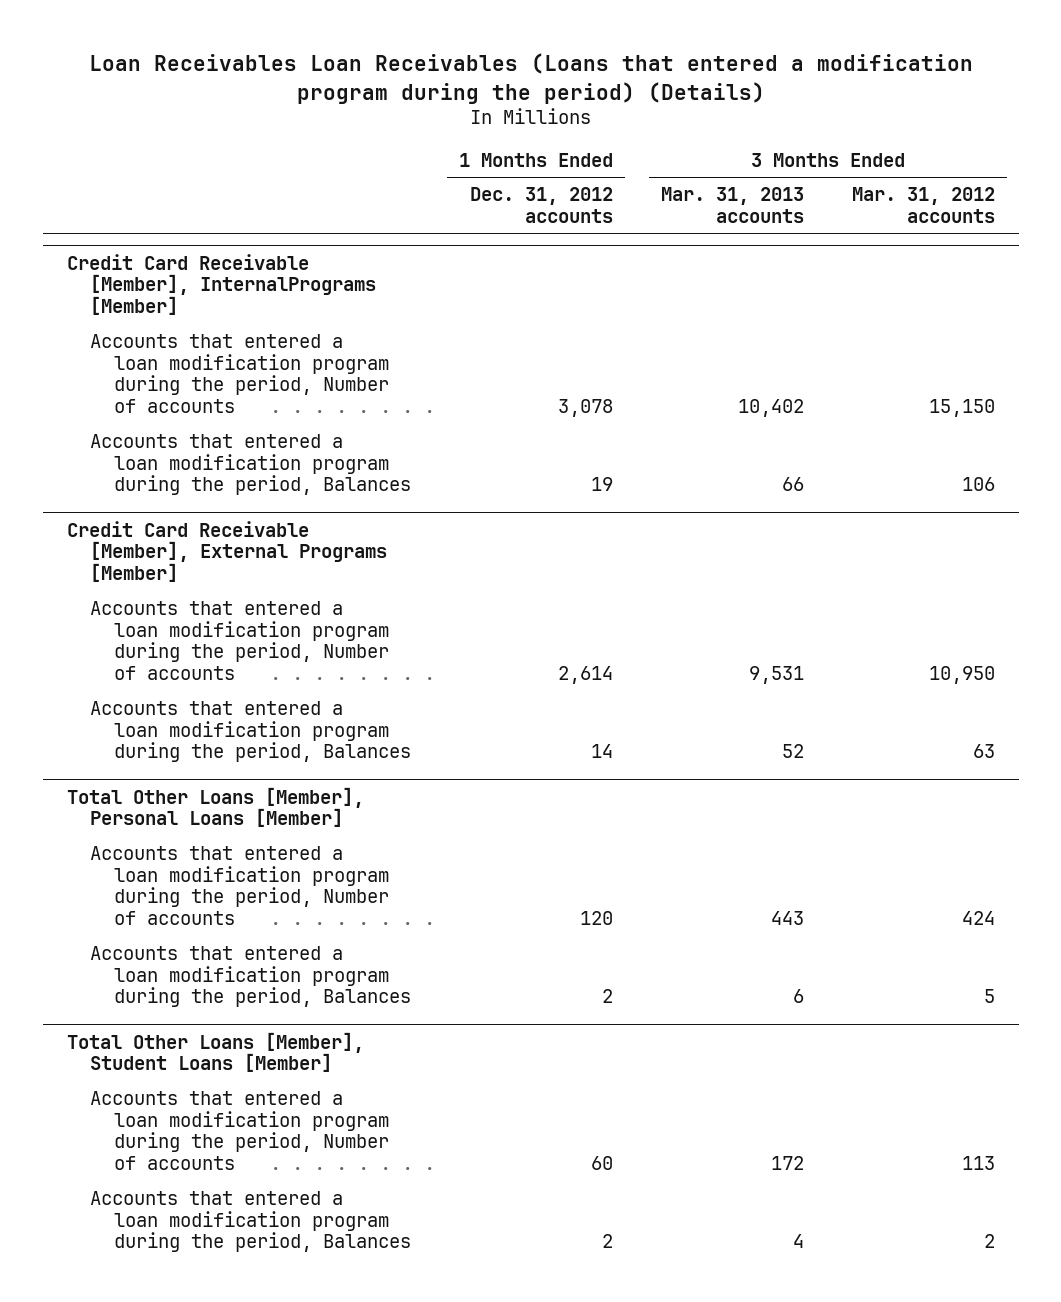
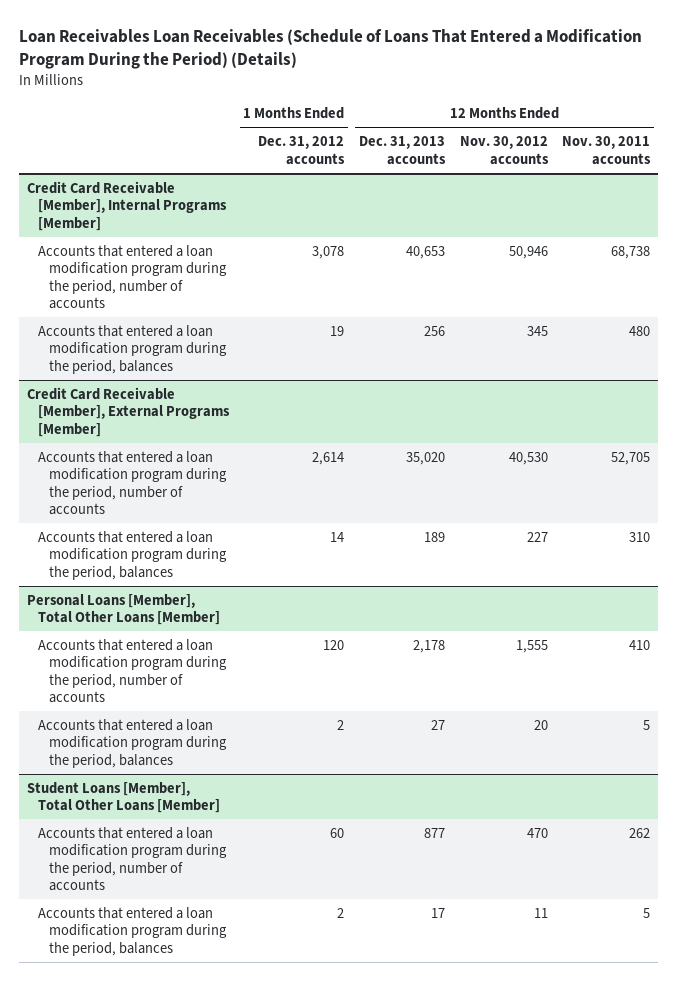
- Loan Receivables Loan Receivables (Loans that entered a modification program during the period) (Details)
+ Loan Receivables Loan Receivables (Schedule of Loans That Entered a Modification Program During the Period) (Details)
- | 1 Months Ended Dec. 31, 2012 accounts | 3 Months Ended Mar. 31, 2013 accounts | 3 Months Ended Mar. 31, 2012 accounts
+ | 1 Months Ended Dec. 31, 2012 accounts | 12 Months Ended Dec. 31, 2013 accounts | 12 Months Ended Nov. 30, 2012 accounts | 12 Months Ended Nov. 30, 2011 accounts
- Credit Card Receivable [Member], InternalPrograms [Member]
- Accounts that entered a loan modification program during the period, Number of accounts | 3,078 | 10,402 | 15,150
- Accounts that entered a loan modification program during the period, Balances | 19 | 66 | 106
+ Credit Card Receivable [Member], Internal Programs [Member]
+ Accounts that entered a loan modification program during the period, number of accounts | 3,078 | 40,653 | 50,946 | 68,738
+ Accounts that entered a loan modification program during the period, balances | 19 | 256 | 345 | 480
@ Credit Card Receivable [Member], External Programs [Member]
- Accounts that entered a loan modification program during the period, Number of accounts | 2,614 | 9,531 | 10,950
- Accounts that entered a loan modification program during the period, Balances | 14 | 52 | 63
- Total Other Loans [Member], Personal Loans [Member]
- Accounts that entered a loan modification program during the period, Number of accounts | 120 | 443 | 424
- Accounts that entered a loan modification program during the period, Balances | 2 | 6 | 5
- Total Other Loans [Member], Student Loans [Member]
- Accounts that entered a loan modification program during the period, Number of accounts | 60 | 172 | 113
- Accounts that entered a loan modification program during the period, Balances | 2 | 4 | 2
@ Credit Card Receivable [Member], External Programs [Member]
+ Accounts that entered a loan modification program during the period, number of accounts | 2,614 | 35,020 | 40,530 | 52,705
+ Accounts that entered a loan modification program during the period, balances | 14 | 189 | 227 | 310
+ Personal Loans [Member], Total Other Loans [Member]
+ Accounts that entered a loan modification program during the period, number of accounts | 120 | 2,178 | 1,555 | 410
+ Accounts that entered a loan modification program during the period, balances | 2 | 27 | 20 | 5
+ Student Loans [Member], Total Other Loans [Member]
+ Accounts that entered a loan modification program during the period, number of accounts | 60 | 877 | 470 | 262
+ Accounts that entered a loan modification program during the period, balances | 2 | 17 | 11 | 5

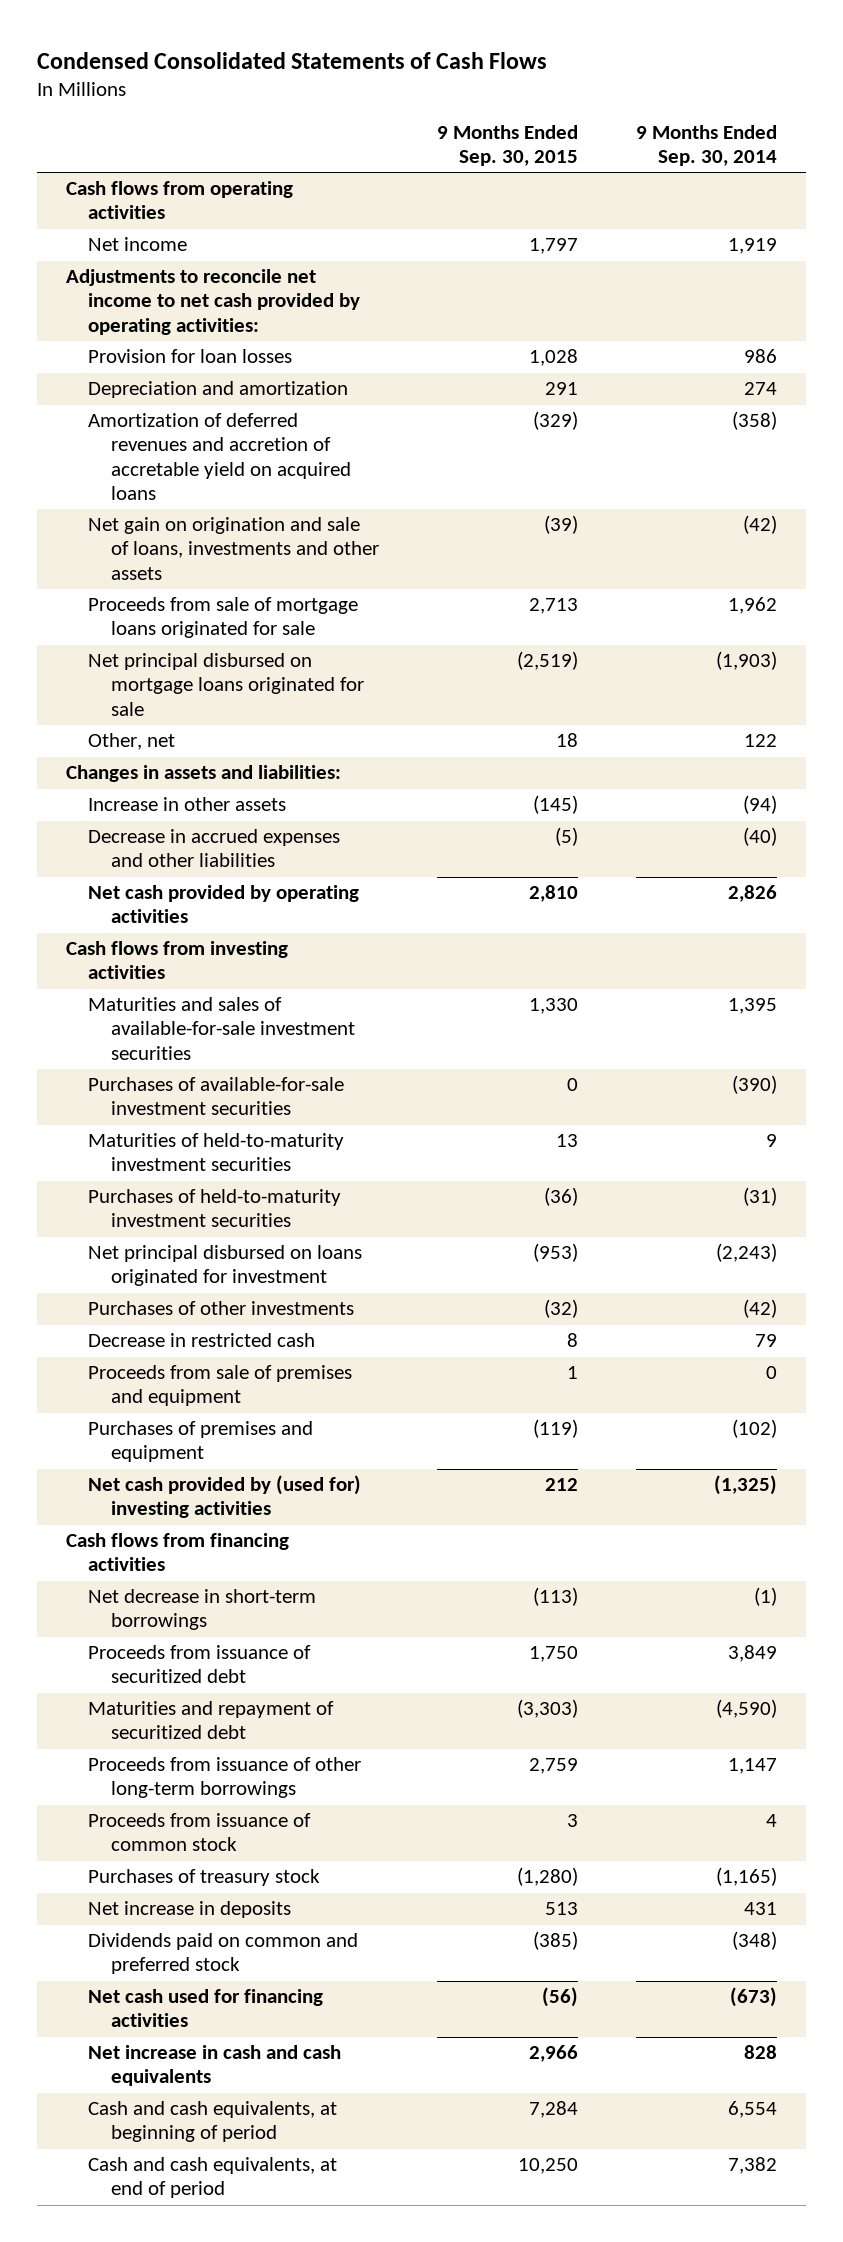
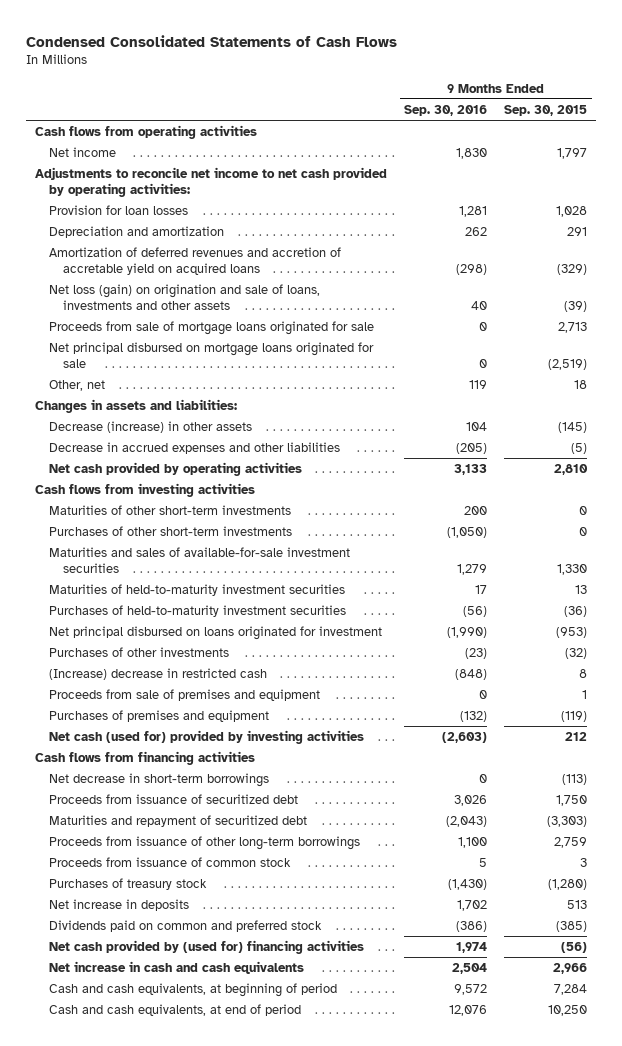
- | 9 Months Ended Sep. 30, 2015 | 9 Months Ended Sep. 30, 2014
+ | 9 Months Ended Sep. 30, 2016 | 9 Months Ended Sep. 30, 2015
- Net gain on origination and sale of loans, investments and other assets | (39) | (42)
+ Net loss (gain) on origination and sale of loans, investments and other assets | 40 | (39)
- Increase in other assets | (145) | (94)
+ Decrease (increase) in other assets | 104 | (145)
+ Maturities of other short-term investments | 200 | 0
+ Purchases of other short-term investments | (1,050) | 0
- Purchases of available-for-sale investment securities | 0 | (390)
- Decrease in restricted cash | 8 | 79
+ (Increase) decrease in restricted cash | (848) | 8
- Net cash provided by (used for) investing activities | 212 | (1,325)
+ Net cash (used for) provided by investing activities | (2,603) | 212
- Net cash used for financing activities | (56) | (673)
+ Net cash provided by (used for) financing activities | 1,974 | (56)

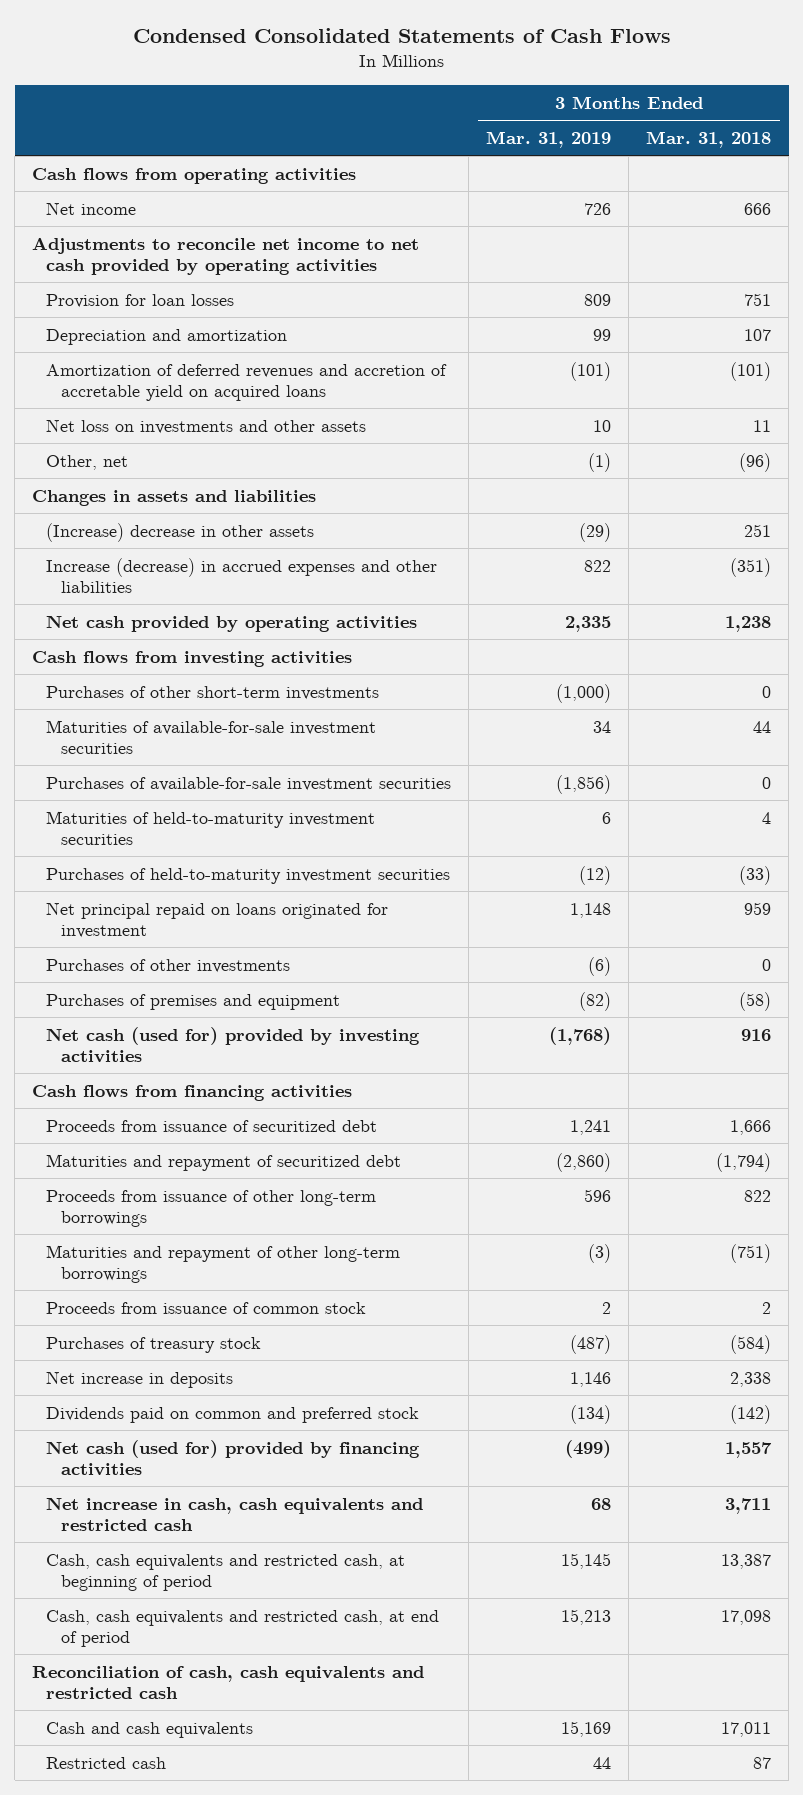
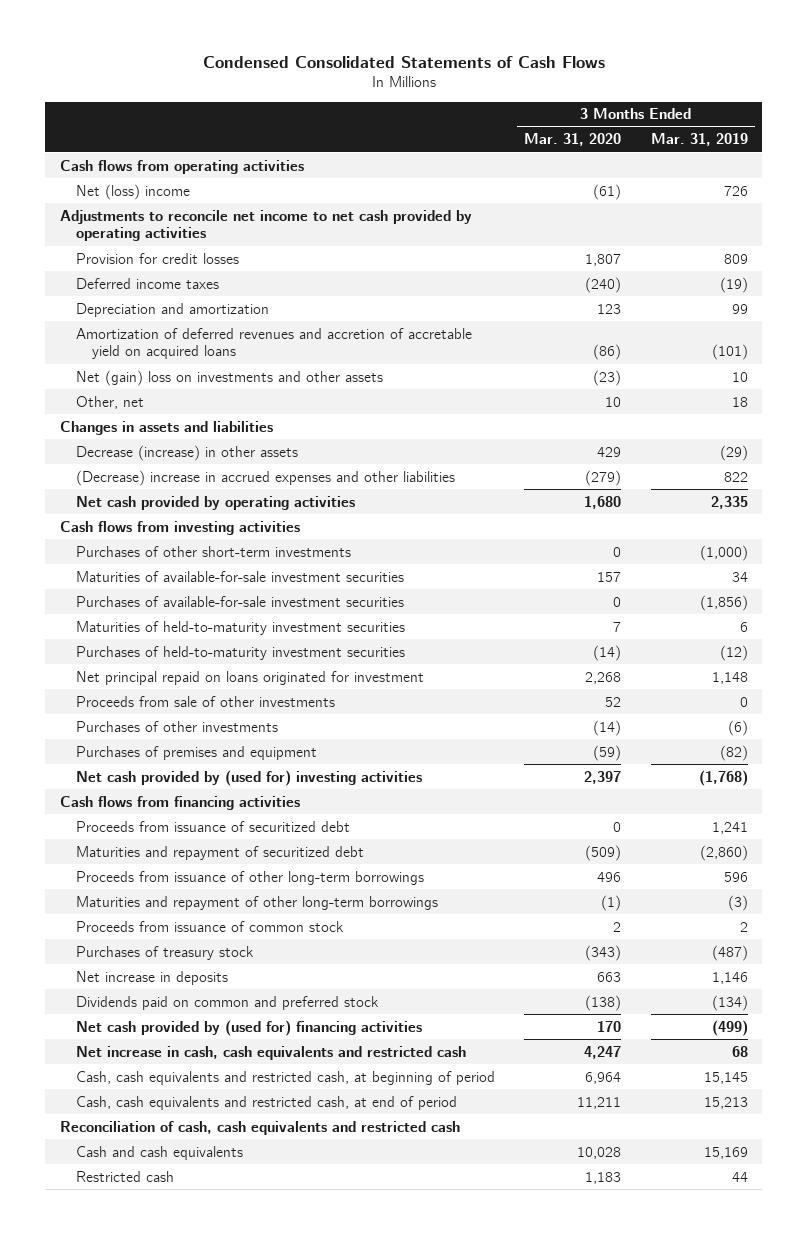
- | 3 Months Ended Mar. 31, 2019 | 3 Months Ended Mar. 31, 2018
+ | 3 Months Ended Mar. 31, 2020 | 3 Months Ended Mar. 31, 2019
- Net income | 726 | 666
+ Net (loss) income | (61) | 726
- Provision for loan losses | 809 | 751
+ Provision for credit losses | 1,807 | 809
+ Deferred income taxes | (240) | (19)
- Net loss on investments and other assets | 10 | 11
- Other, net | (1) | (96)
+ Net (gain) loss on investments and other assets | (23) | 10
+ Other, net | 10 | 18
- (Increase) decrease in other assets | (29) | 251
- Increase (decrease) in accrued expenses and other liabilities | 822 | (351)
+ Decrease (increase) in other assets | 429 | (29)
+ (Decrease) increase in accrued expenses and other liabilities | (279) | 822
+ Proceeds from sale of other investments | 52 | 0
- Net cash (used for) provided by investing activities | (1,768) | 916
+ Net cash provided by (used for) investing activities | 2,397 | (1,768)
- Net cash (used for) provided by financing activities | (499) | 1,557
+ Net cash provided by (used for) financing activities | 170 | (499)

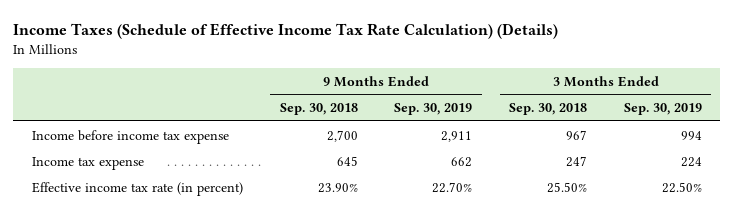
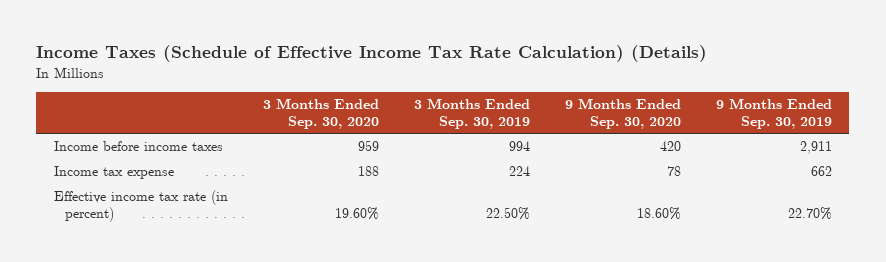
- | 9 Months Ended Sep. 30, 2018 | 9 Months Ended Sep. 30, 2019 | 3 Months Ended Sep. 30, 2018 | 3 Months Ended Sep. 30, 2019
+ | 3 Months Ended Sep. 30, 2020 | 3 Months Ended Sep. 30, 2019 | 9 Months Ended Sep. 30, 2020 | 9 Months Ended Sep. 30, 2019
- Income before income tax expense | 2,700 | 2,911 | 967 | 994
+ Income before income taxes | 959 | 994 | 420 | 2,911

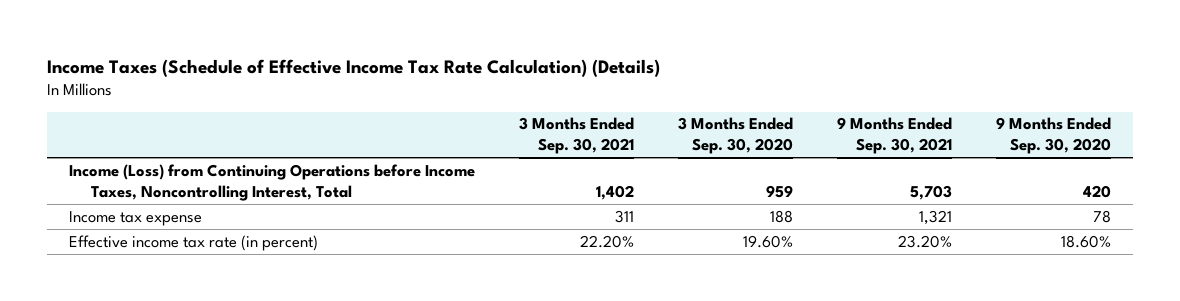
- | 3 Months Ended Sep. 30, 2020 | 3 Months Ended Sep. 30, 2019 | 9 Months Ended Sep. 30, 2020 | 9 Months Ended Sep. 30, 2019
+ | 3 Months Ended Sep. 30, 2021 | 3 Months Ended Sep. 30, 2020 | 9 Months Ended Sep. 30, 2021 | 9 Months Ended Sep. 30, 2020
- Income before income taxes | 959 | 994 | 420 | 2,911
+ Income (Loss) from Continuing Operations before Income Taxes, Noncontrolling Interest, Total | 1,402 | 959 | 5,703 | 420

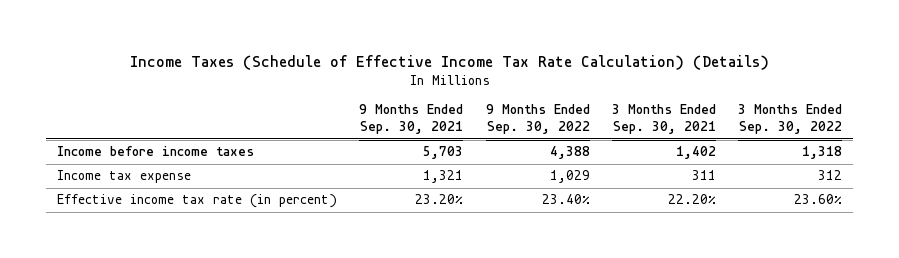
- | 3 Months Ended Sep. 30, 2021 | 3 Months Ended Sep. 30, 2020 | 9 Months Ended Sep. 30, 2021 | 9 Months Ended Sep. 30, 2020
+ | 9 Months Ended Sep. 30, 2021 | 9 Months Ended Sep. 30, 2022 | 3 Months Ended Sep. 30, 2021 | 3 Months Ended Sep. 30, 2022
- Income (Loss) from Continuing Operations before Income Taxes, Noncontrolling Interest, Total | 1,402 | 959 | 5,703 | 420
+ Income before income taxes | 5,703 | 4,388 | 1,402 | 1,318

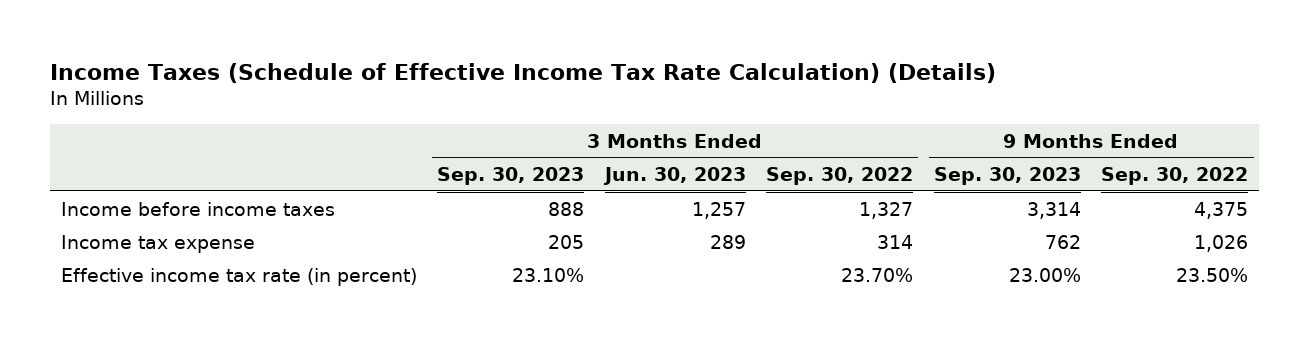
- | 9 Months Ended Sep. 30, 2021 | 9 Months Ended Sep. 30, 2022 | 3 Months Ended Sep. 30, 2021 | 3 Months Ended Sep. 30, 2022
+ | 3 Months Ended Sep. 30, 2023 | 3 Months Ended Jun. 30, 2023 | 3 Months Ended Sep. 30, 2022 | 9 Months Ended Sep. 30, 2023 | 9 Months Ended Sep. 30, 2022
- Income before income taxes | 5,703 | 4,388 | 1,402 | 1,318
- Income tax expense | 1,321 | 1,029 | 311 | 312
- Effective income tax rate (in percent) | 23.20% | 23.40% | 22.20% | 23.60%
+ Income before income taxes | 888 | 1,257 | 1,327 | 3,314 | 4,375
+ Income tax expense | 205 | 289 | 314 | 762 | 1,026
+ Effective income tax rate (in percent) | 23.10% | | 23.70% | 23.00% | 23.50%

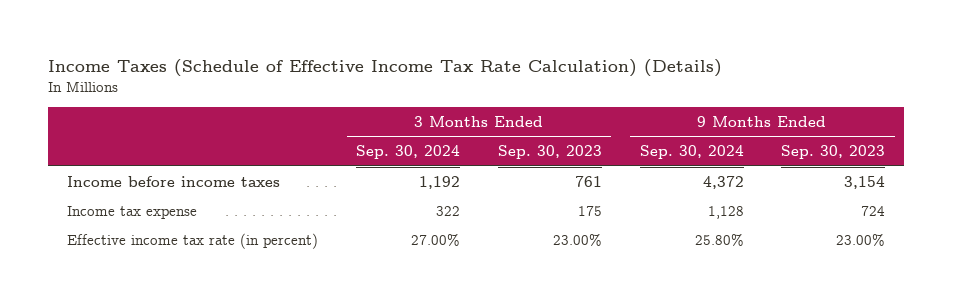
- | 3 Months Ended Sep. 30, 2023 | 3 Months Ended Jun. 30, 2023 | 3 Months Ended Sep. 30, 2022 | 9 Months Ended Sep. 30, 2023 | 9 Months Ended Sep. 30, 2022
+ | 3 Months Ended Sep. 30, 2024 | 3 Months Ended Sep. 30, 2023 | 9 Months Ended Sep. 30, 2024 | 9 Months Ended Sep. 30, 2023
- Income before income taxes | 888 | 1,257 | 1,327 | 3,314 | 4,375
- Income tax expense | 205 | 289 | 314 | 762 | 1,026
- Effective income tax rate (in percent) | 23.10% | | 23.70% | 23.00% | 23.50%
+ Income before income taxes | 1,192 | 761 | 4,372 | 3,154
+ Income tax expense | 322 | 175 | 1,128 | 724
+ Effective income tax rate (in percent) | 27.00% | 23.00% | 25.80% | 23.00%

